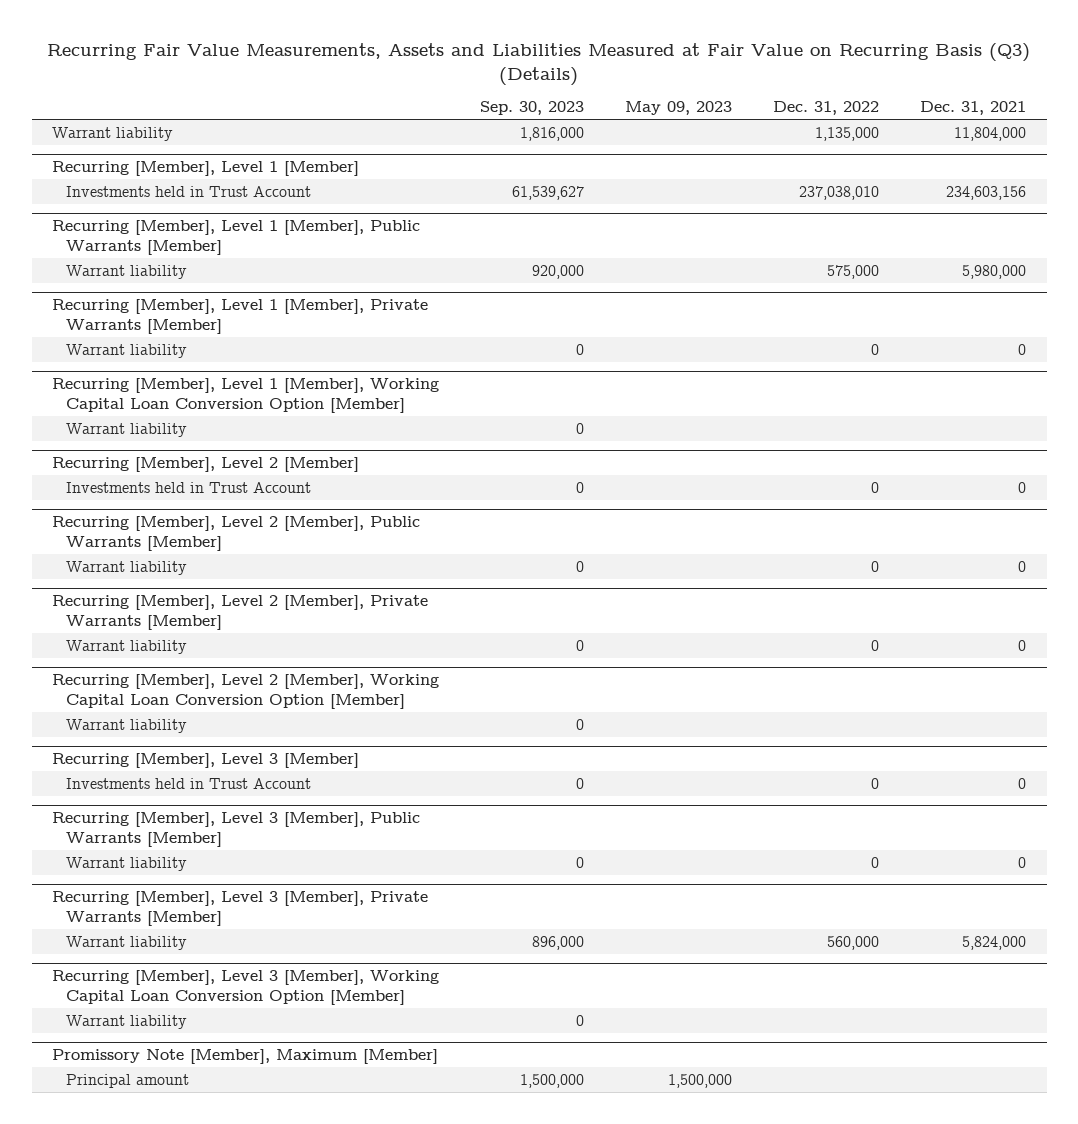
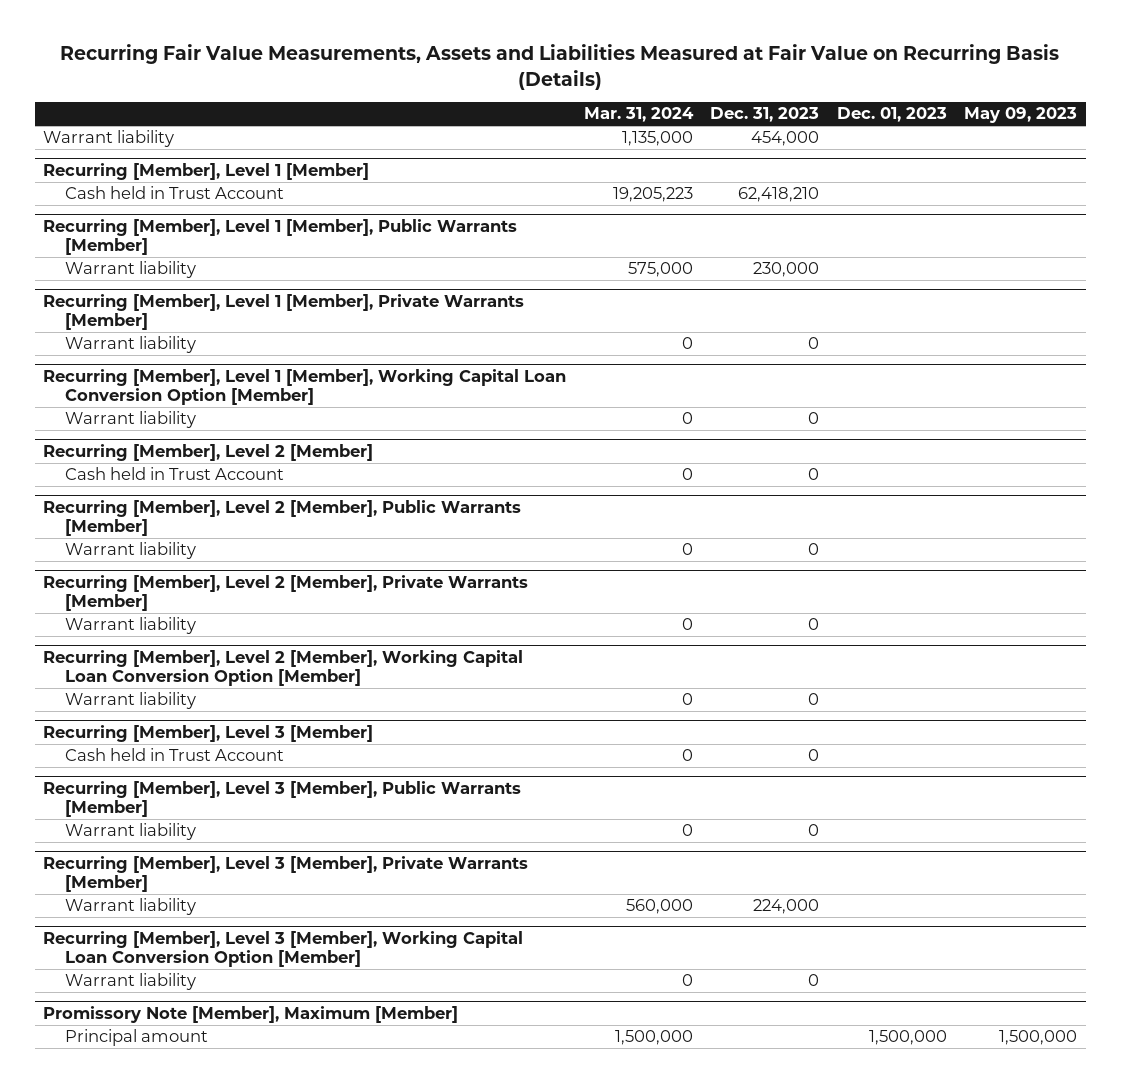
- Recurring Fair Value Measurements, Assets and Liabilities Measured at Fair Value on Recurring Basis (Q3) (Details)
+ Recurring Fair Value Measurements, Assets and Liabilities Measured at Fair Value on Recurring Basis (Details)
- | Sep. 30, 2023 | May 09, 2023 | Dec. 31, 2022 | Dec. 31, 2021
+ | Mar. 31, 2024 | Dec. 31, 2023 | Dec. 01, 2023 | May 09, 2023
@ Recurring [Member], Level 1 [Member]
- Investments held in Trust Account | 61,539,627 | | 237,038,010 | 234,603,156
+ Cash held in Trust Account | 19,205,223 | 62,418,210 | |
@ Recurring [Member], Level 2 [Member]
- Investments held in Trust Account | 0 | | 0 | 0
+ Cash held in Trust Account | 0 | 0 | |
@ Recurring [Member], Level 3 [Member]
- Investments held in Trust Account | 0 | | 0 | 0
+ Cash held in Trust Account | 0 | 0 | |

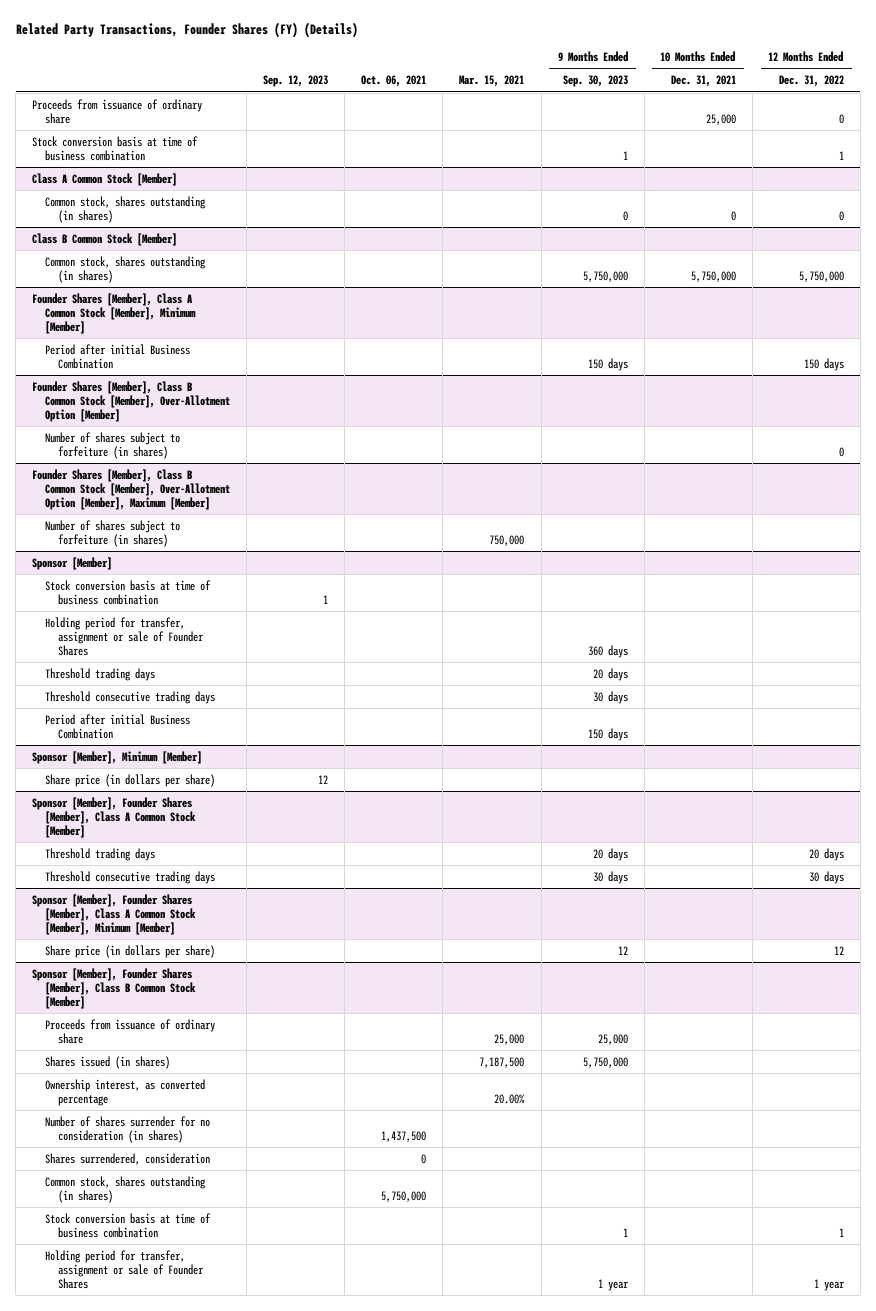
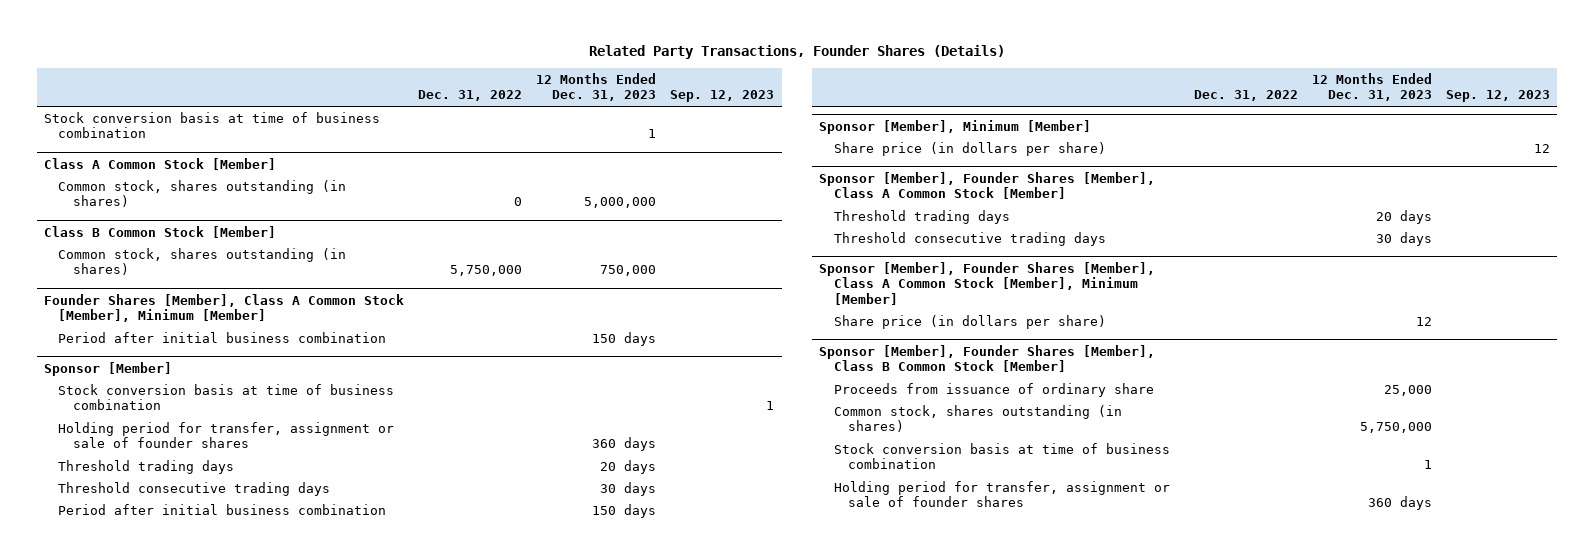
- Related Party Transactions, Founder Shares (FY) (Details)
+ Related Party Transactions, Founder Shares (Details)
- | Sep. 12, 2023 | Oct. 06, 2021 | Mar. 15, 2021 | 9 Months Ended Sep. 30, 2023 | 10 Months Ended Dec. 31, 2021 | 12 Months Ended Dec. 31, 2022
+ | Dec. 31, 2022 | 12 Months Ended Dec. 31, 2023 | Sep. 12, 2023
- Proceeds from issuance of ordinary share | | | | | 25,000 | 0
@ Founder Shares [Member], Class A Common Stock [Member], Minimum [Member]
- Period after initial Business Combination | | | | 150 days | | 150 days
- Founder Shares [Member], Class B Common Stock [Member], Over-Allotment Option [Member]
- Number of shares subject to forfeiture (in shares) | | | | | | 0
- Founder Shares [Member], Class B Common Stock [Member], Over-Allotment Option [Member], Maximum [Member]
- Number of shares subject to forfeiture (in shares) | | | 750,000 | | |
@ Founder Shares [Member], Class A Common Stock [Member], Minimum [Member]
+ Period after initial business combination | | 150 days |
@ Sponsor [Member]
- Holding period for transfer, assignment or sale of Founder Shares | | | | 360 days | |
+ Holding period for transfer, assignment or sale of founder shares | | 360 days |
- Period after initial Business Combination | | | | 150 days | |
+ Period after initial business combination | | 150 days |
@ Sponsor [Member], Founder Shares [Member], Class B Common Stock [Member]
- Shares issued (in shares) | | | 7,187,500 | 5,750,000 | |
- Ownership interest, as converted percentage | | | 20.00% | | |
- Number of shares surrender for no consideration (in shares) | | 1,437,500 | | | |
- Shares surrendered, consideration | | 0 | | | |
- Holding period for transfer, assignment or sale of Founder Shares | | | | 1 year | | 1 year
+ Holding period for transfer, assignment or sale of founder shares | | 360 days |

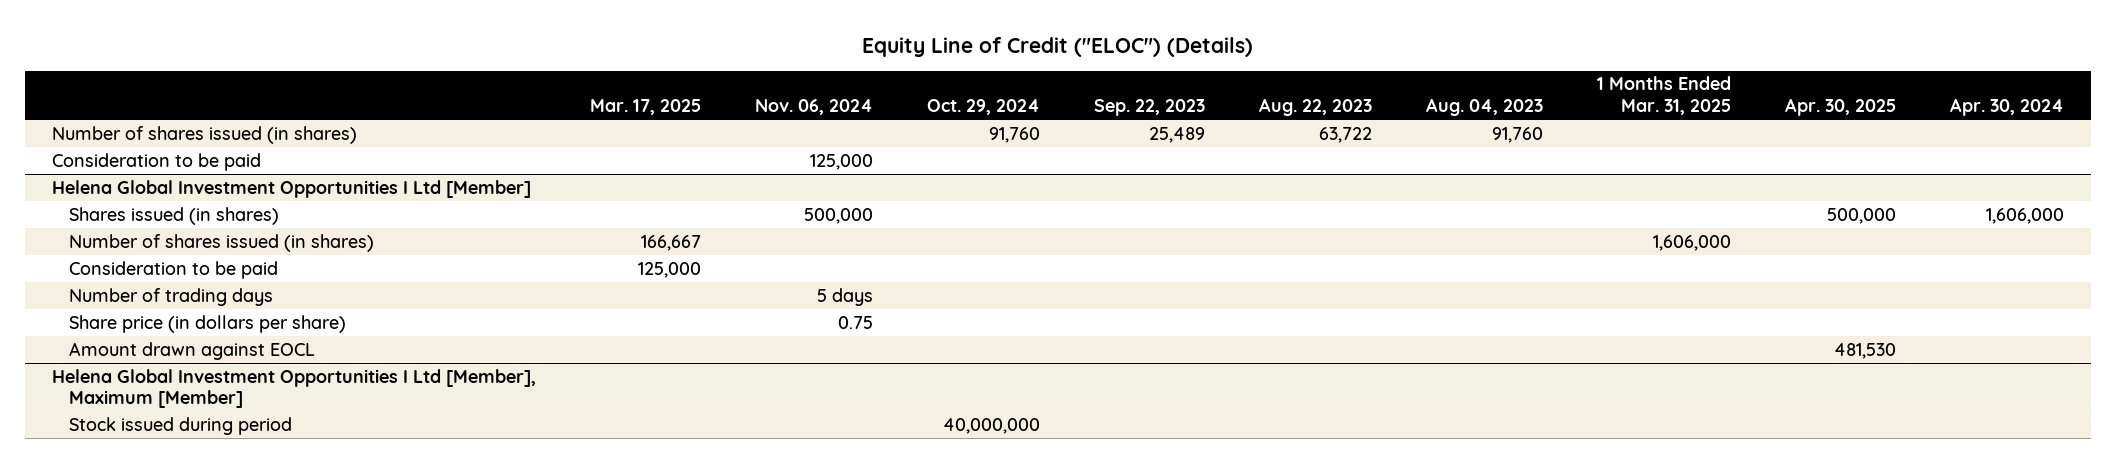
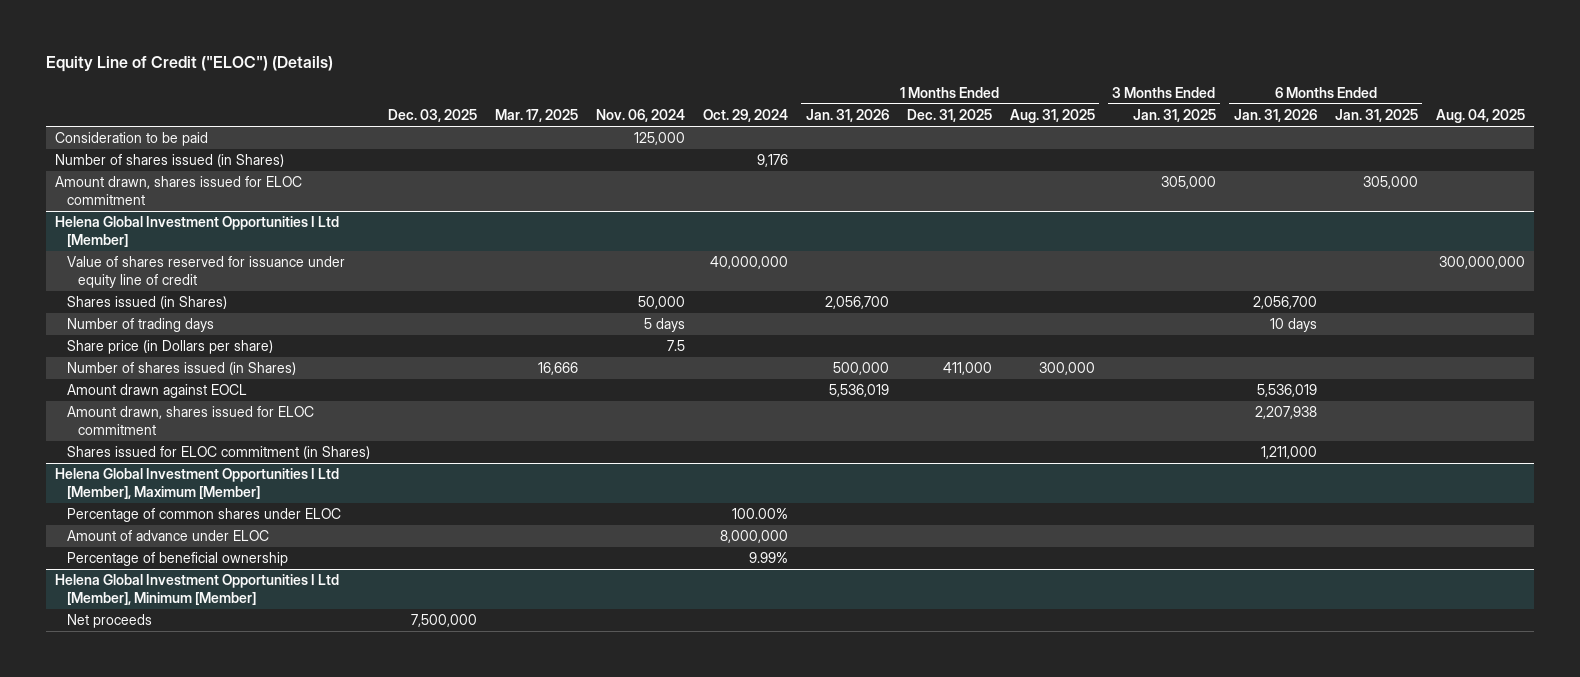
- | Mar. 17, 2025 | Nov. 06, 2024 | Oct. 29, 2024 | Sep. 22, 2023 | Aug. 22, 2023 | Aug. 04, 2023 | 1 Months Ended Mar. 31, 2025 | Apr. 30, 2025 | Apr. 30, 2024
+ | Dec. 03, 2025 | Mar. 17, 2025 | Nov. 06, 2024 | Oct. 29, 2024 | 1 Months Ended Jan. 31, 2026 | 1 Months Ended Dec. 31, 2025 | 1 Months Ended Aug. 31, 2025 | 3 Months Ended Jan. 31, 2025 | 6 Months Ended Jan. 31, 2026 | 6 Months Ended Jan. 31, 2025 | Aug. 04, 2025
- Number of shares issued (in shares) | | | 91,760 | 25,489 | 63,722 | 91,760 | | |
+ Number of shares issued (in Shares) | | | | 9,176 | | | | | | |
+ Amount drawn, shares issued for ELOC commitment | | | | | | | | 305,000 | | 305,000 |
@ Helena Global Investment Opportunities I Ltd [Member]
- Shares issued (in shares) | | 500,000 | | | | | | 500,000 | 1,606,000
- Number of shares issued (in shares) | 166,667 | | | | | | 1,606,000 | |
- Consideration to be paid | 125,000 | | | | | | | |
+ Value of shares reserved for issuance under equity line of credit | | | | 40,000,000 | | | | | | | 300,000,000
+ Shares issued (in Shares) | | | 50,000 | | 2,056,700 | | | | 2,056,700 | |
- Share price (in dollars per share) | | 0.75 | | | | | | |
+ Share price (in Dollars per share) | | | 7.5 | | | | | | | |
+ Number of shares issued (in Shares) | | 16,666 | | | 500,000 | 411,000 | 300,000 | | | |
+ Amount drawn, shares issued for ELOC commitment | | | | | | | | | 2,207,938 | |
+ Shares issued for ELOC commitment (in Shares) | | | | | | | | | 1,211,000 | |
@ Helena Global Investment Opportunities I Ltd [Member], Maximum [Member]
- Stock issued during period | | | 40,000,000 | | | | | |
+ Percentage of common shares under ELOC | | | | 100.00% | | | | | | |
+ Amount of advance under ELOC | | | | 8,000,000 | | | | | | |
+ Percentage of beneficial ownership | | | | 9.99% | | | | | | |
+ Helena Global Investment Opportunities I Ltd [Member], Minimum [Member]
+ Net proceeds | 7,500,000 | | | | | | | | | |

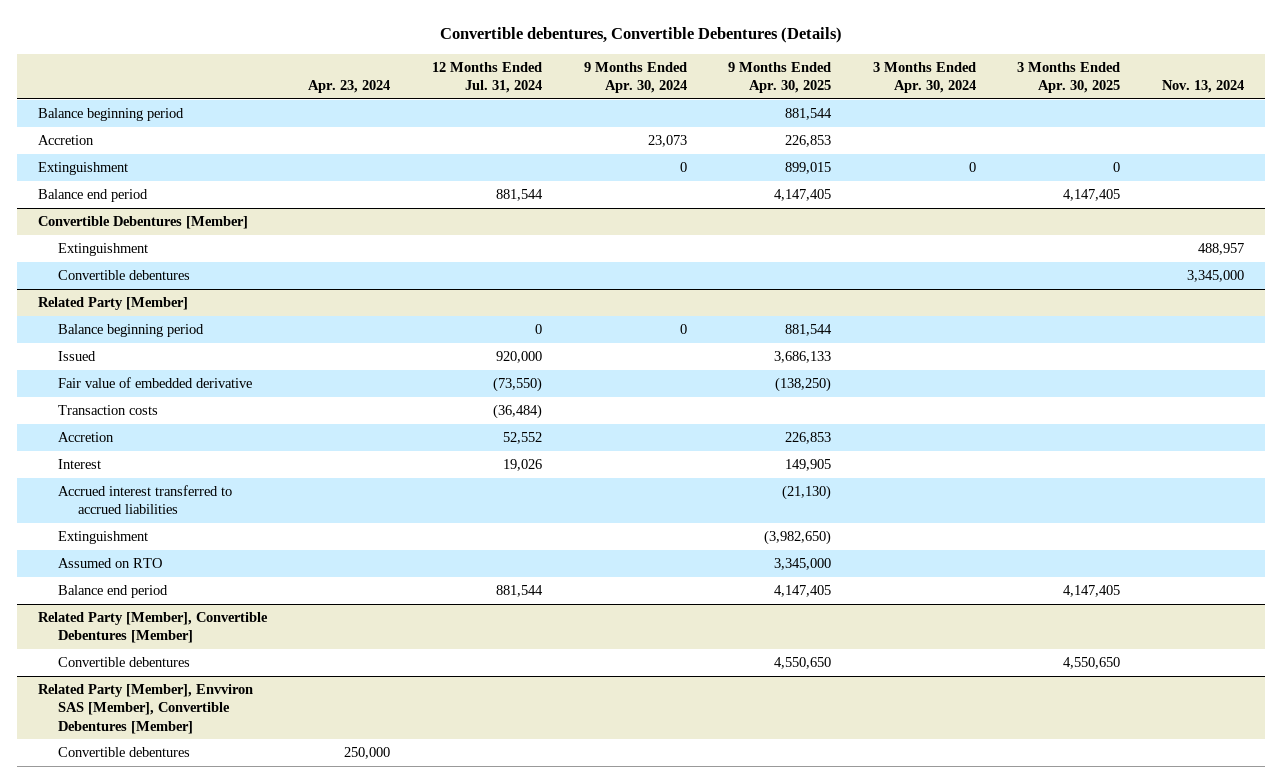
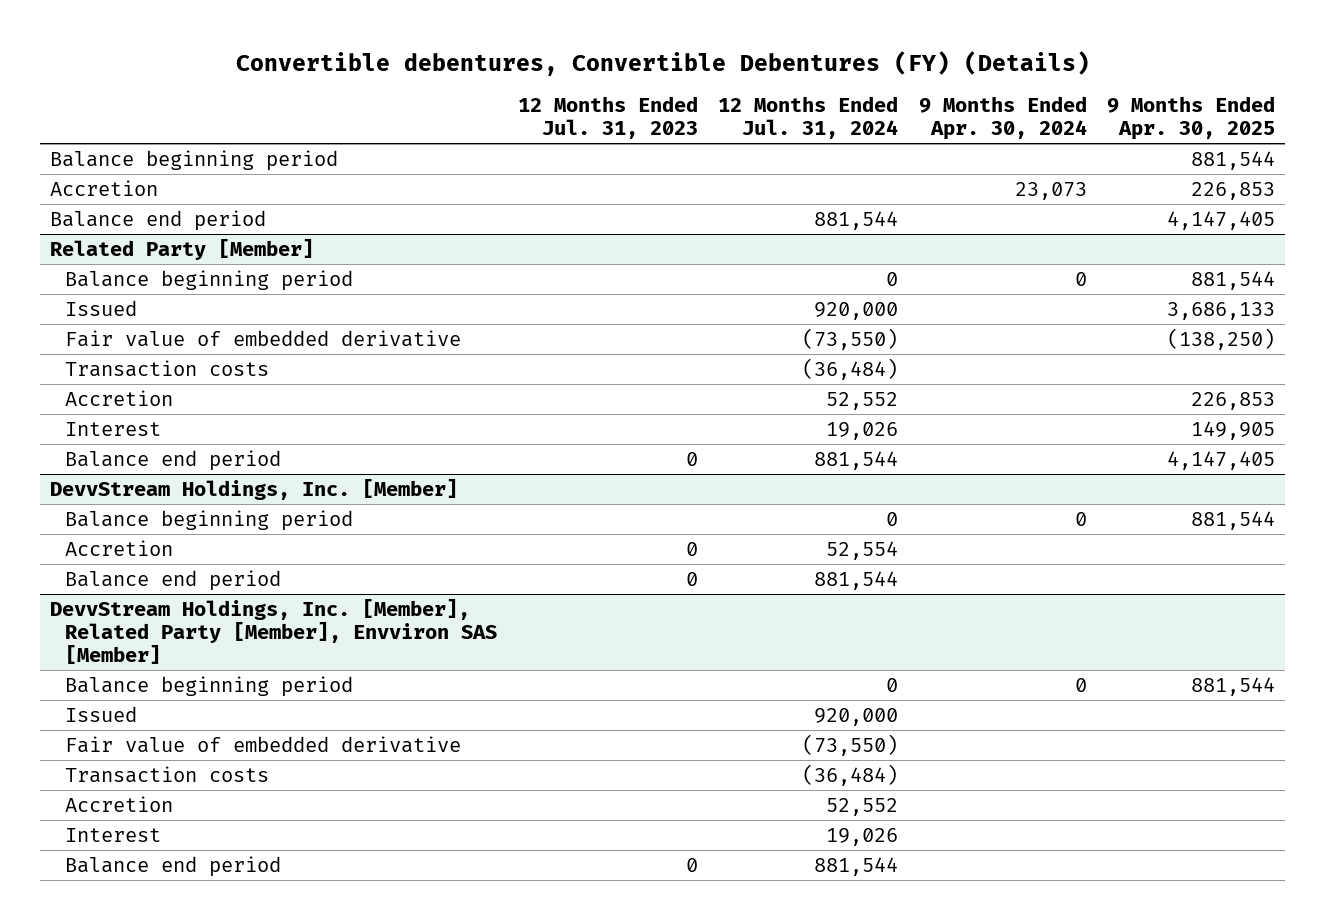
- Convertible debentures, Convertible Debentures (Details)
+ Convertible debentures, Convertible Debentures (FY) (Details)
- | Apr. 23, 2024 | 12 Months Ended Jul. 31, 2024 | 9 Months Ended Apr. 30, 2024 | 9 Months Ended Apr. 30, 2025 | 3 Months Ended Apr. 30, 2024 | 3 Months Ended Apr. 30, 2025 | Nov. 13, 2024
+ | 12 Months Ended Jul. 31, 2023 | 12 Months Ended Jul. 31, 2024 | 9 Months Ended Apr. 30, 2024 | 9 Months Ended Apr. 30, 2025
- Extinguishment | | | 0 | 899,015 | 0 | 0 |
- Convertible Debentures [Member]
- Extinguishment | | | | | | | 488,957
- Convertible debentures | | | | | | | 3,345,000
@ Related Party [Member]
- Accrued interest transferred to accrued liabilities | | | | (21,130) | | |
- Extinguishment | | | | (3,982,650) | | |
- Assumed on RTO | | | | 3,345,000 | | |
- Related Party [Member], Convertible Debentures [Member]
- Convertible debentures | | | | 4,550,650 | | 4,550,650 |
- Related Party [Member], Envviron SAS [Member], Convertible Debentures [Member]
- Convertible debentures | 250,000 | | | | | |
+ DevvStream Holdings, Inc. [Member]
+ Balance beginning period | | 0 | 0 | 881,544
+ Accretion | 0 | 52,554 | |
+ Balance end period | 0 | 881,544 | |
+ DevvStream Holdings, Inc. [Member], Related Party [Member], Envviron SAS [Member]
+ Balance beginning period | | 0 | 0 | 881,544
+ Issued | | 920,000 | |
+ Fair value of embedded derivative | | (73,550) | |
+ Transaction costs | | (36,484) | |
+ Accretion | | 52,552 | |
+ Interest | | 19,026 | |
+ Balance end period | 0 | 881,544 | |

